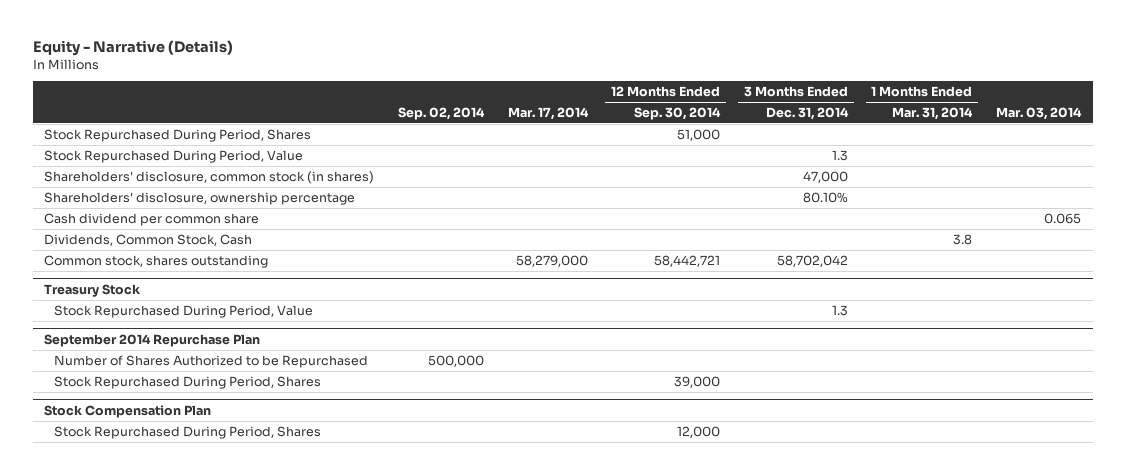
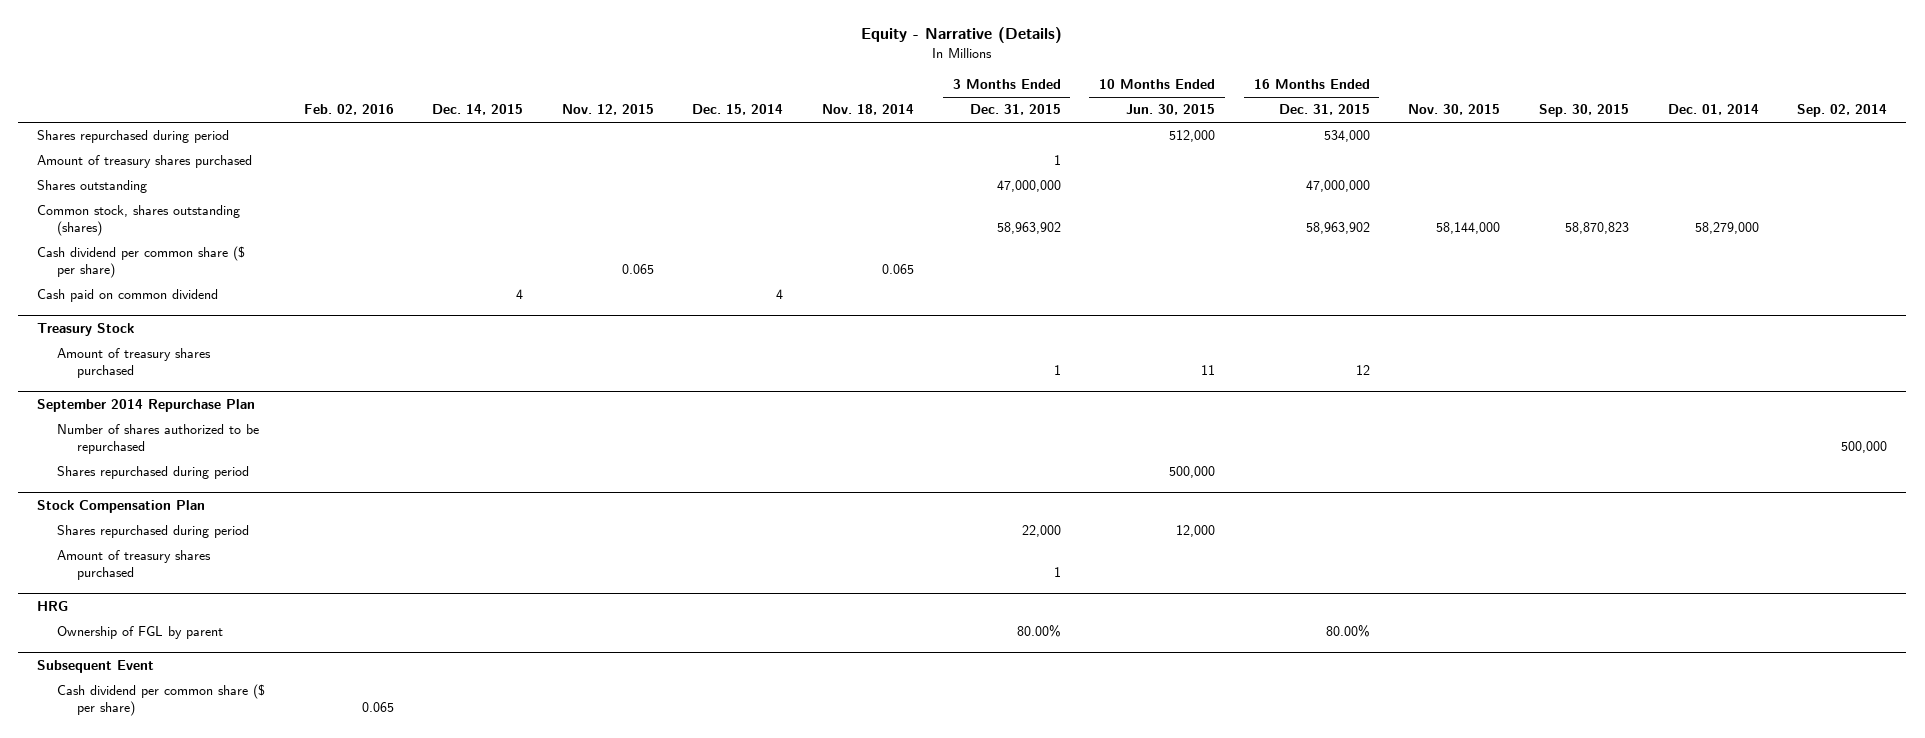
- | Sep. 02, 2014 | Mar. 17, 2014 | 12 Months Ended Sep. 30, 2014 | 3 Months Ended Dec. 31, 2014 | 1 Months Ended Mar. 31, 2014 | Mar. 03, 2014
+ | Feb. 02, 2016 | Dec. 14, 2015 | Nov. 12, 2015 | Dec. 15, 2014 | Nov. 18, 2014 | 3 Months Ended Dec. 31, 2015 | 10 Months Ended Jun. 30, 2015 | 16 Months Ended Dec. 31, 2015 | Nov. 30, 2015 | Sep. 30, 2015 | Dec. 01, 2014 | Sep. 02, 2014
- Stock Repurchased During Period, Shares | | | 51,000 | | |
- Stock Repurchased During Period, Value | | | | 1.3 | |
- Shareholders' disclosure, common stock (in shares) | | | | 47,000 | |
- Shareholders' disclosure, ownership percentage | | | | 80.10% | |
- Cash dividend per common share | | | | | | 0.065
- Dividends, Common Stock, Cash | | | | | 3.8 |
- Common stock, shares outstanding | | 58,279,000 | 58,442,721 | 58,702,042 | |
+ Shares repurchased during period | | | | | | | 512,000 | 534,000 | | | |
+ Amount of treasury shares purchased | | | | | | 1 | | | | | |
+ Shares outstanding | | | | | | 47,000,000 | | 47,000,000 | | | |
+ Common stock, shares outstanding (shares) | | | | | | 58,963,902 | | 58,963,902 | 58,144,000 | 58,870,823 | 58,279,000 |
+ Cash dividend per common share ($ per share) | | | 0.065 | | 0.065 | | | | | | |
+ Cash paid on common dividend | | 4 | | 4 | | | | | | | |
@ Treasury Stock
- Stock Repurchased During Period, Value | | | | 1.3 | |
+ Amount of treasury shares purchased | | | | | | 1 | 11 | 12 | | | |
@ September 2014 Repurchase Plan
- Number of Shares Authorized to be Repurchased | 500,000 | | | | |
- Stock Repurchased During Period, Shares | | | 39,000 | | |
+ Number of shares authorized to be repurchased | | | | | | | | | | | | 500,000
+ Shares repurchased during period | | | | | | | 500,000 | | | | |
@ Stock Compensation Plan
- Stock Repurchased During Period, Shares | | | 12,000 | | |
+ Shares repurchased during period | | | | | | 22,000 | 12,000 | | | | |
+ Amount of treasury shares purchased | | | | | | 1 | | | | | |
+ HRG
+ Ownership of FGL by parent | | | | | | 80.00% | | 80.00% | | | |
+ Subsequent Event
+ Cash dividend per common share ($ per share) | 0.065 | | | | | | | | | | |

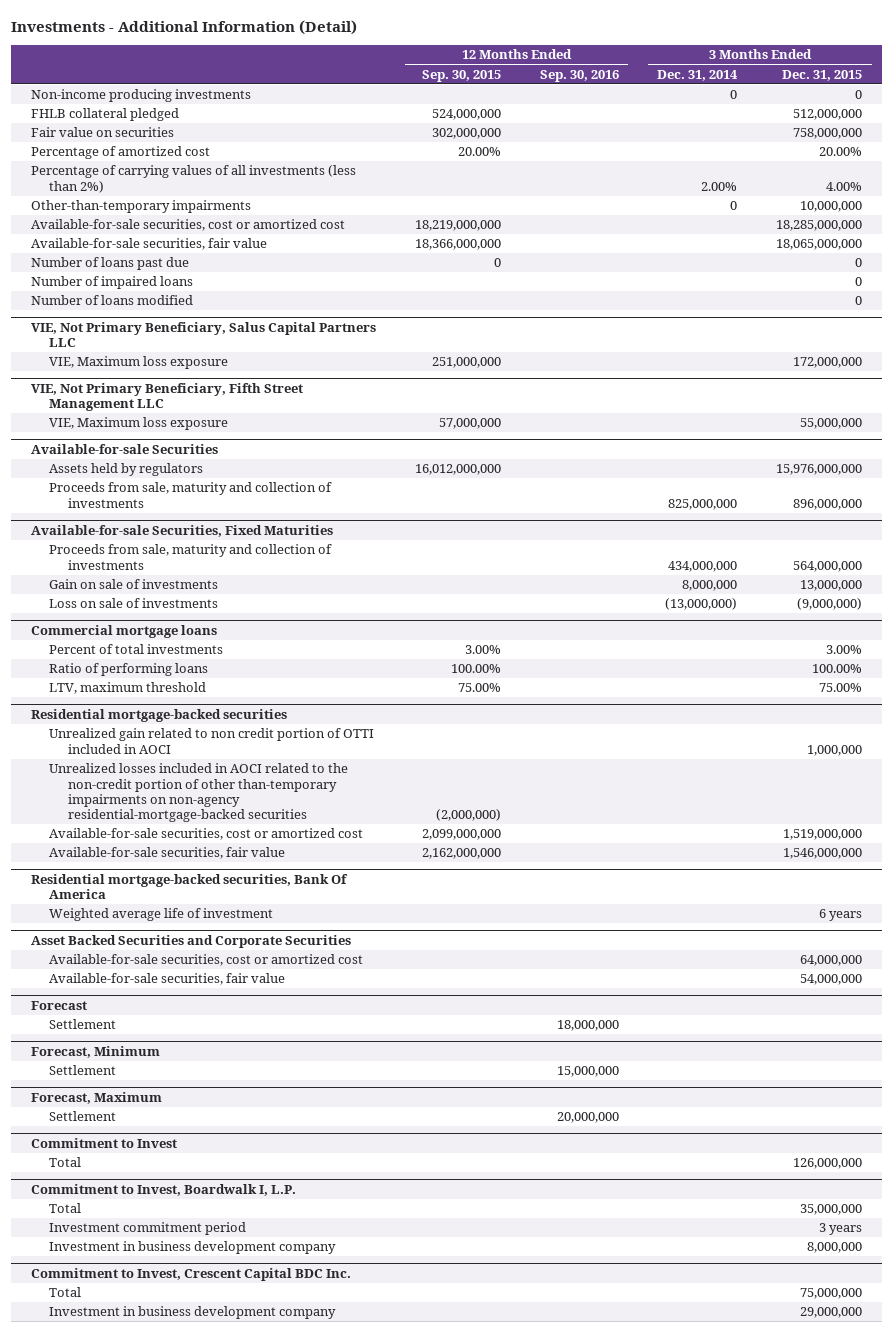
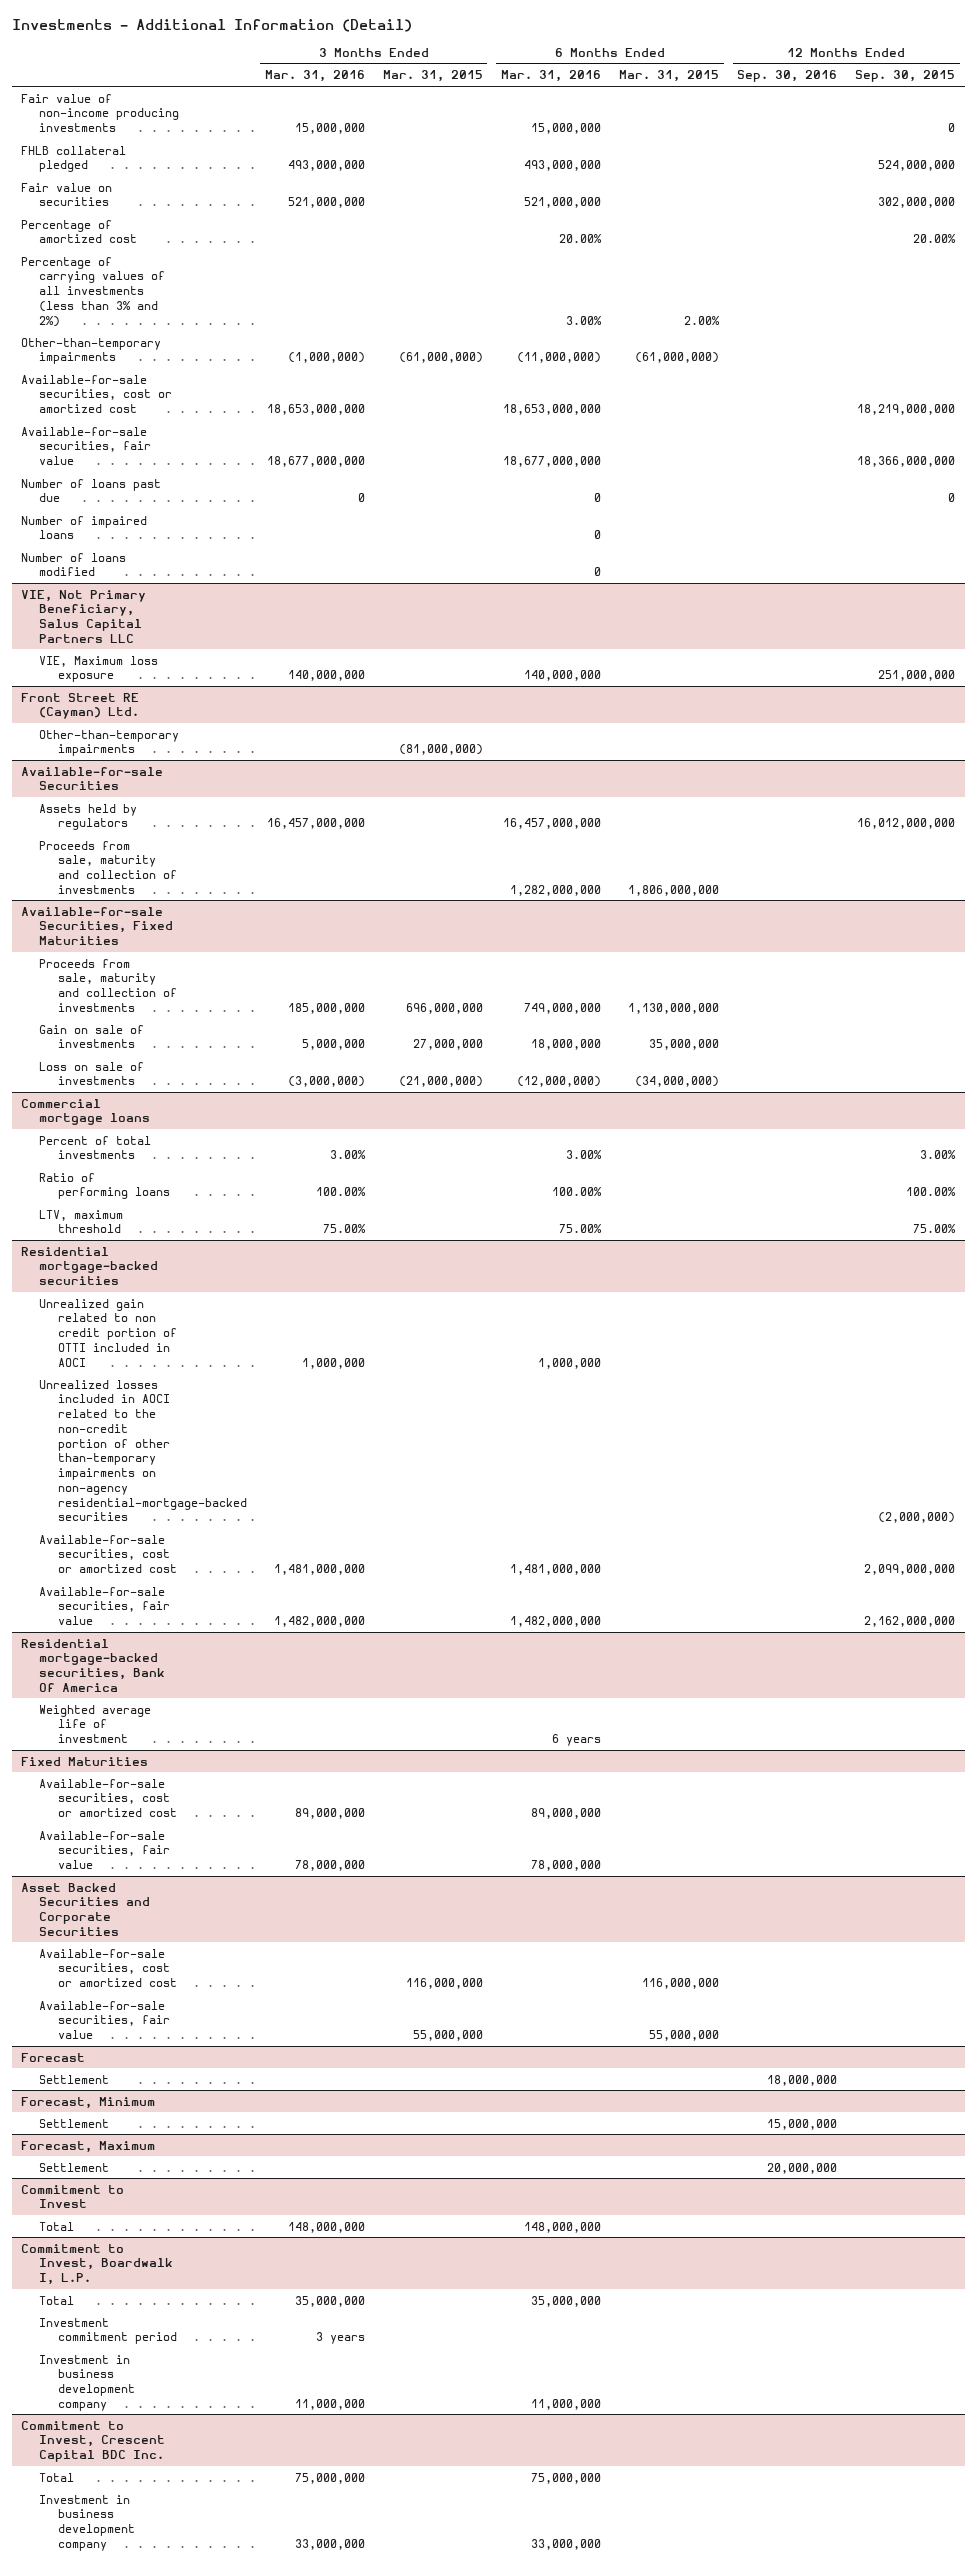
- | 12 Months Ended Sep. 30, 2015 | 12 Months Ended Sep. 30, 2016 | 3 Months Ended Dec. 31, 2014 | 3 Months Ended Dec. 31, 2015
+ | 3 Months Ended Mar. 31, 2016 | 3 Months Ended Mar. 31, 2015 | 6 Months Ended Mar. 31, 2016 | 6 Months Ended Mar. 31, 2015 | 12 Months Ended Sep. 30, 2016 | 12 Months Ended Sep. 30, 2015
- Non-income producing investments | | | 0 | 0
+ Fair value of non-income producing investments | 15,000,000 | | 15,000,000 | | | 0
- Percentage of carrying values of all investments (less than 2%) | | | 2.00% | 4.00%
+ Percentage of carrying values of all investments (less than 3% and 2%) | | | 3.00% | 2.00% | |
- VIE, Not Primary Beneficiary, Fifth Street Management LLC
- VIE, Maximum loss exposure | 57,000,000 | | | 55,000,000
+ Front Street RE (Cayman) Ltd.
+ Other-than-temporary impairments | | (81,000,000) | | | |
+ Fixed Maturities
+ Available-for-sale securities, cost or amortized cost | 89,000,000 | | 89,000,000 | | |
+ Available-for-sale securities, fair value | 78,000,000 | | 78,000,000 | | |

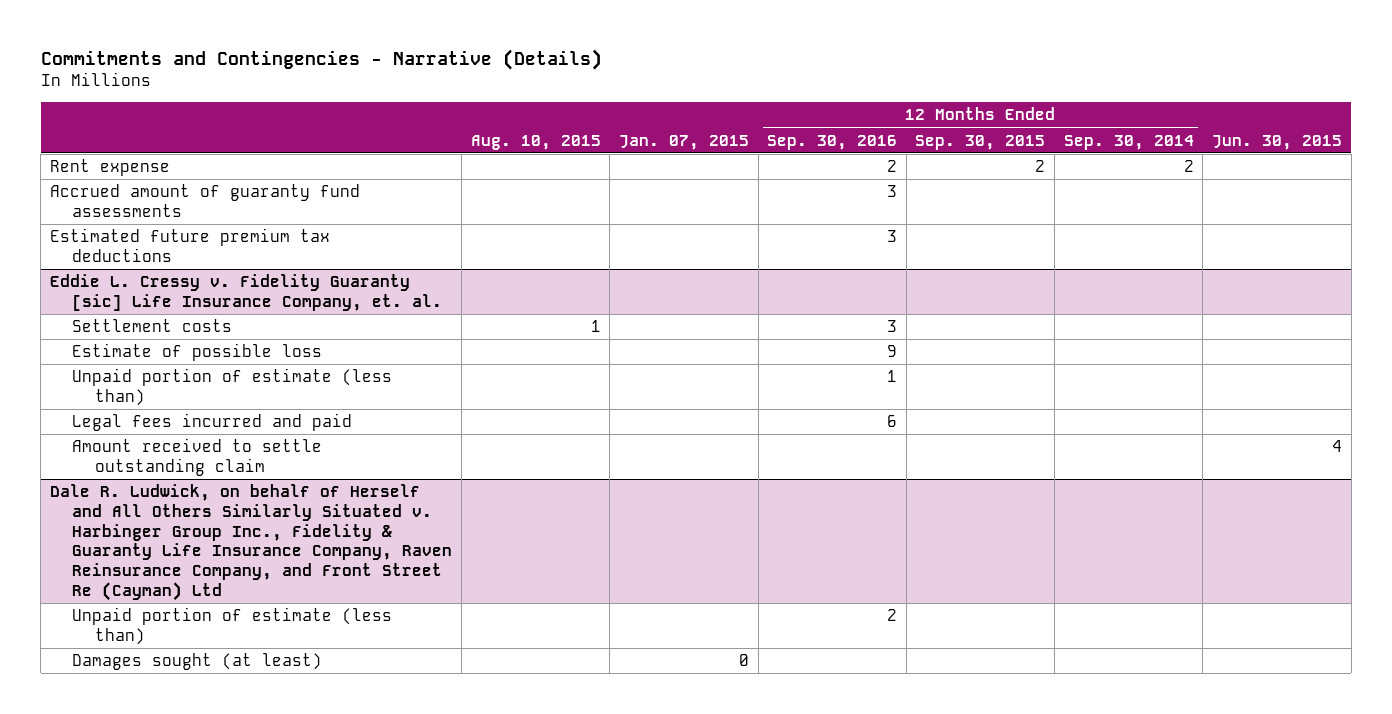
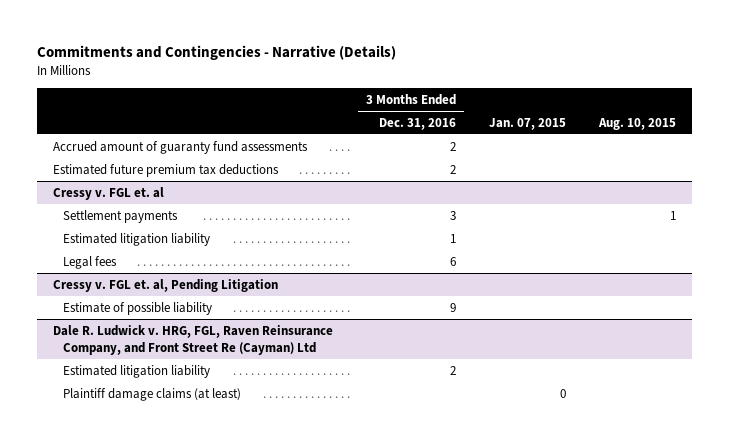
- | Aug. 10, 2015 | Jan. 07, 2015 | 12 Months Ended Sep. 30, 2016 | 12 Months Ended Sep. 30, 2015 | 12 Months Ended Sep. 30, 2014 | Jun. 30, 2015
+ | 3 Months Ended Dec. 31, 2016 | Jan. 07, 2015 | Aug. 10, 2015
- Rent expense | | | 2 | 2 | 2 |
- Eddie L. Cressy v. Fidelity Guaranty [sic] Life Insurance Company, et. al.
- Settlement costs | 1 | | 3 | | |
- Estimate of possible loss | | | 9 | | |
- Unpaid portion of estimate (less than) | | | 1 | | |
- Legal fees incurred and paid | | | 6 | | |
- Amount received to settle outstanding claim | | | | | | 4
- Dale R. Ludwick, on behalf of Herself and All Others Similarly Situated v. Harbinger Group Inc., Fidelity & Guaranty Life Insurance Company, Raven Reinsurance Company, and Front Street Re (Cayman) Ltd
- Unpaid portion of estimate (less than) | | | 2 | | |
- Damages sought (at least) | | 0 | | | |
+ Cressy v. FGL et. al
+ Settlement payments | 3 | | 1
+ Estimated litigation liability | 1 | |
+ Legal fees | 6 | |
+ Cressy v. FGL et. al, Pending Litigation
+ Estimate of possible liability | 9 | |
+ Dale R. Ludwick v. HRG, FGL, Raven Reinsurance Company, and Front Street Re (Cayman) Ltd
+ Estimated litigation liability | 2 | |
+ Plaintiff damage claims (at least) | | 0 |

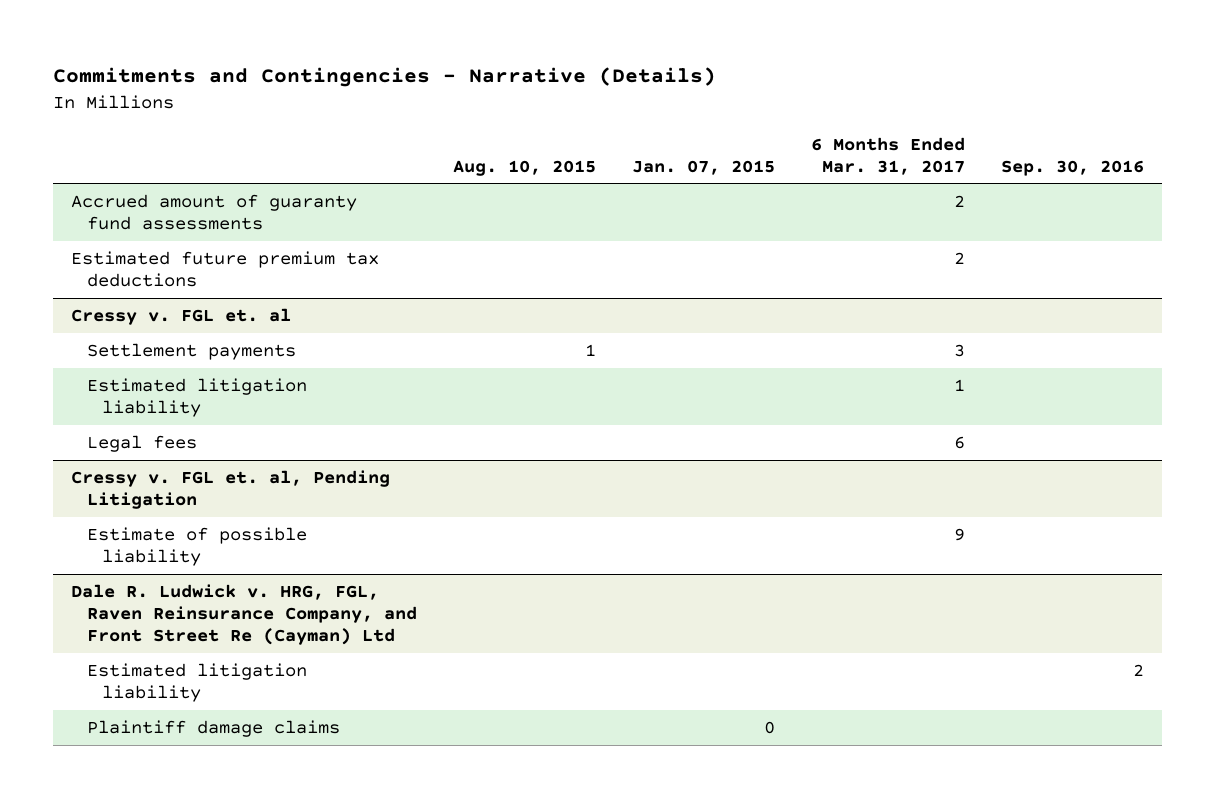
- | 3 Months Ended Dec. 31, 2016 | Jan. 07, 2015 | Aug. 10, 2015
+ | Aug. 10, 2015 | Jan. 07, 2015 | 6 Months Ended Mar. 31, 2017 | Sep. 30, 2016
@ Dale R. Ludwick v. HRG, FGL, Raven Reinsurance Company, and Front Street Re (Cayman) Ltd
- Plaintiff damage claims (at least) | | 0 |
+ Plaintiff damage claims | | 0 | |

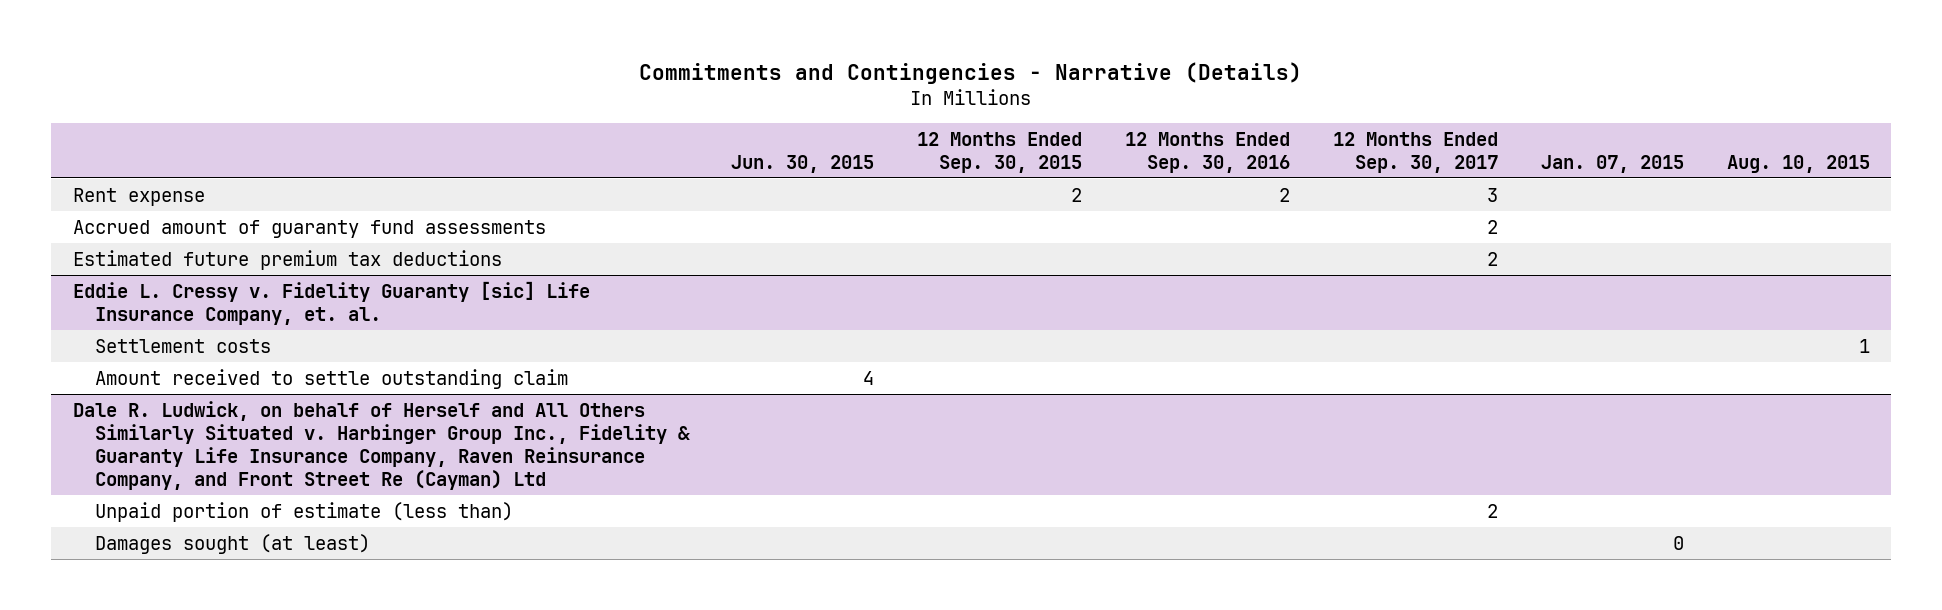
- | Aug. 10, 2015 | Jan. 07, 2015 | 6 Months Ended Mar. 31, 2017 | Sep. 30, 2016
+ | Jun. 30, 2015 | 12 Months Ended Sep. 30, 2015 | 12 Months Ended Sep. 30, 2016 | 12 Months Ended Sep. 30, 2017 | Jan. 07, 2015 | Aug. 10, 2015
+ Rent expense | | 2 | 2 | 3 | |
- Cressy v. FGL et. al
- Settlement payments | 1 | | 3 |
- Estimated litigation liability | | | 1 |
- Legal fees | | | 6 |
- Cressy v. FGL et. al, Pending Litigation
- Estimate of possible liability | | | 9 |
- Dale R. Ludwick v. HRG, FGL, Raven Reinsurance Company, and Front Street Re (Cayman) Ltd
- Estimated litigation liability | | | | 2
- Plaintiff damage claims | | 0 | |
+ Eddie L. Cressy v. Fidelity Guaranty [sic] Life Insurance Company, et. al.
+ Settlement costs | | | | | | 1
+ Amount received to settle outstanding claim | 4 | | | | |
+ Dale R. Ludwick, on behalf of Herself and All Others Similarly Situated v. Harbinger Group Inc., Fidelity & Guaranty Life Insurance Company, Raven Reinsurance Company, and Front Street Re (Cayman) Ltd
+ Unpaid portion of estimate (less than) | | | | 2 | |
+ Damages sought (at least) | | | | | 0 |

